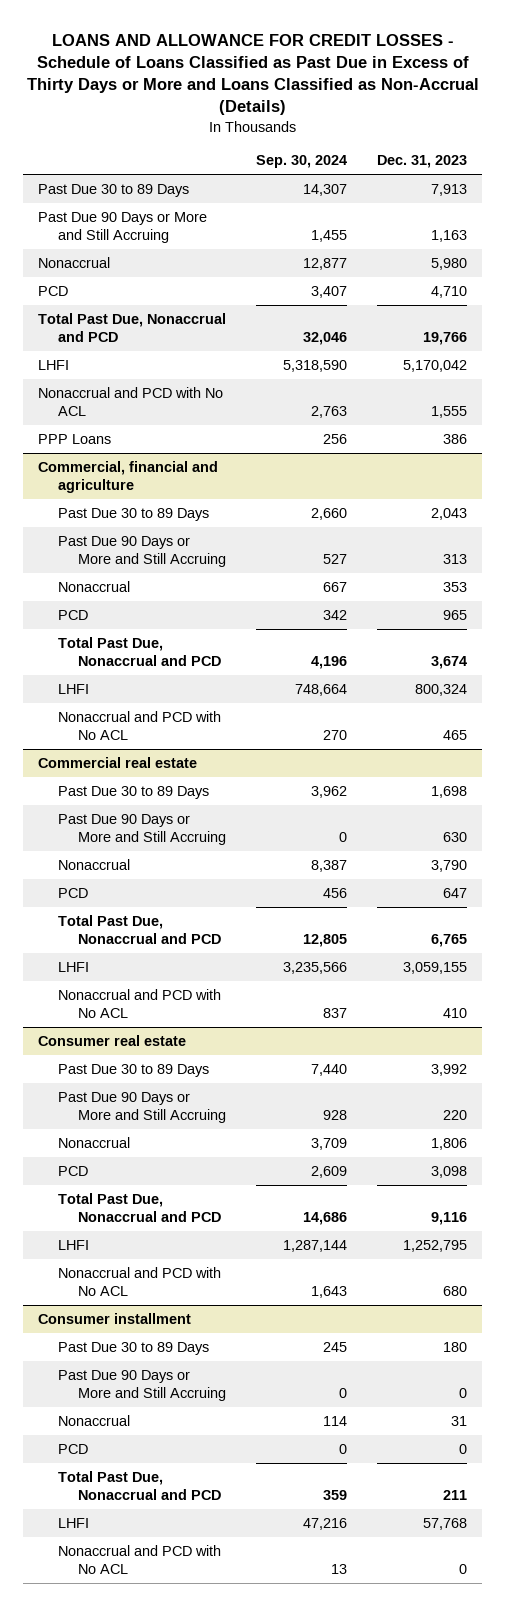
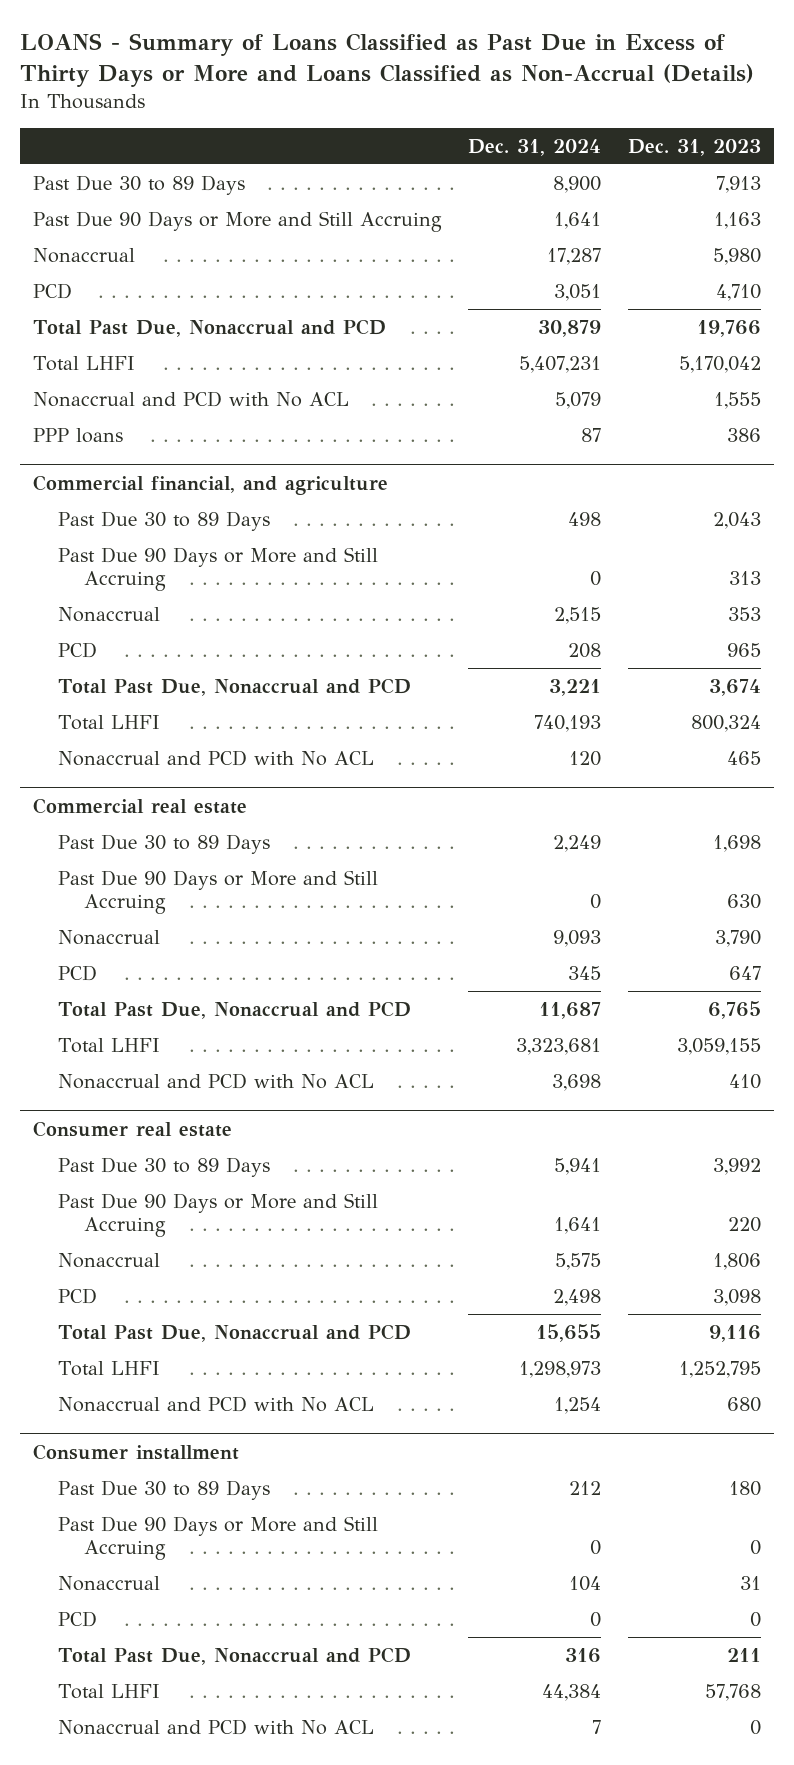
- LOANS AND ALLOWANCE FOR CREDIT LOSSES - Schedule of Loans Classified as Past Due in Excess of Thirty Days or More and Loans Classified as Non-Accrual (Details)
+ LOANS - Summary of Loans Classified as Past Due in Excess of Thirty Days or More and Loans Classified as Non-Accrual (Details)
- | Sep. 30, 2024 | Dec. 31, 2023
+ | Dec. 31, 2024 | Dec. 31, 2023
- LHFI | 5,318,590 | 5,170,042
+ Total LHFI | 5,407,231 | 5,170,042
- PPP Loans | 256 | 386
- Commercial, financial and agriculture
+ PPP loans | 87 | 386
+ Commercial financial, and agriculture
- LHFI | 748,664 | 800,324
+ Total LHFI | 740,193 | 800,324
@ Commercial real estate
- LHFI | 3,235,566 | 3,059,155
+ Total LHFI | 3,323,681 | 3,059,155
@ Consumer real estate
- LHFI | 1,287,144 | 1,252,795
+ Total LHFI | 1,298,973 | 1,252,795
@ Consumer installment
- LHFI | 47,216 | 57,768
+ Total LHFI | 44,384 | 57,768

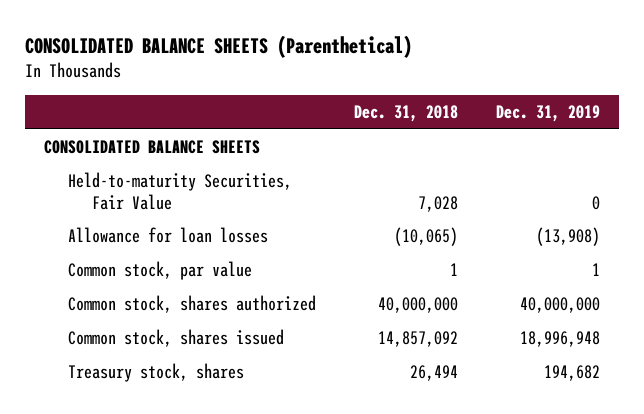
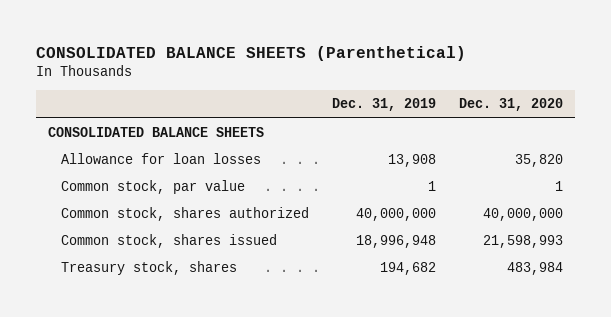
- | Dec. 31, 2018 | Dec. 31, 2019
+ | Dec. 31, 2019 | Dec. 31, 2020
- Held-to-maturity Securities, Fair Value | 7,028 | 0
- Allowance for loan losses | (10,065) | (13,908)
+ Allowance for loan losses | 13,908 | 35,820

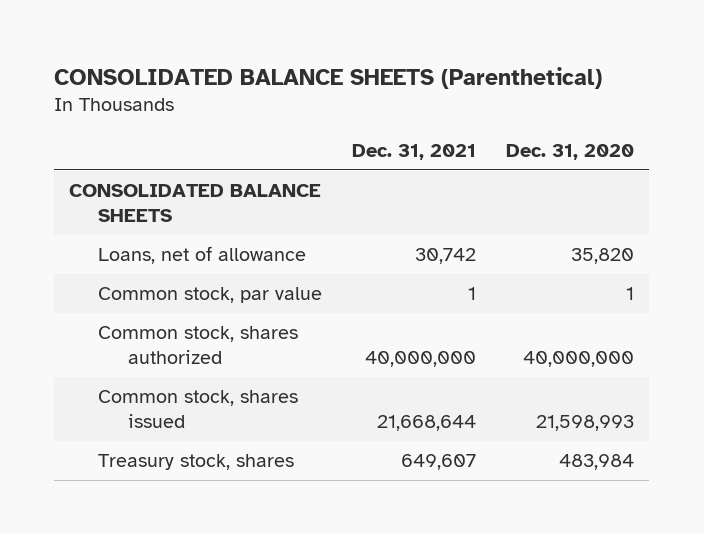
- | Dec. 31, 2019 | Dec. 31, 2020
+ | Dec. 31, 2021 | Dec. 31, 2020
- Allowance for loan losses | 13,908 | 35,820
+ Loans, net of allowance | 30,742 | 35,820

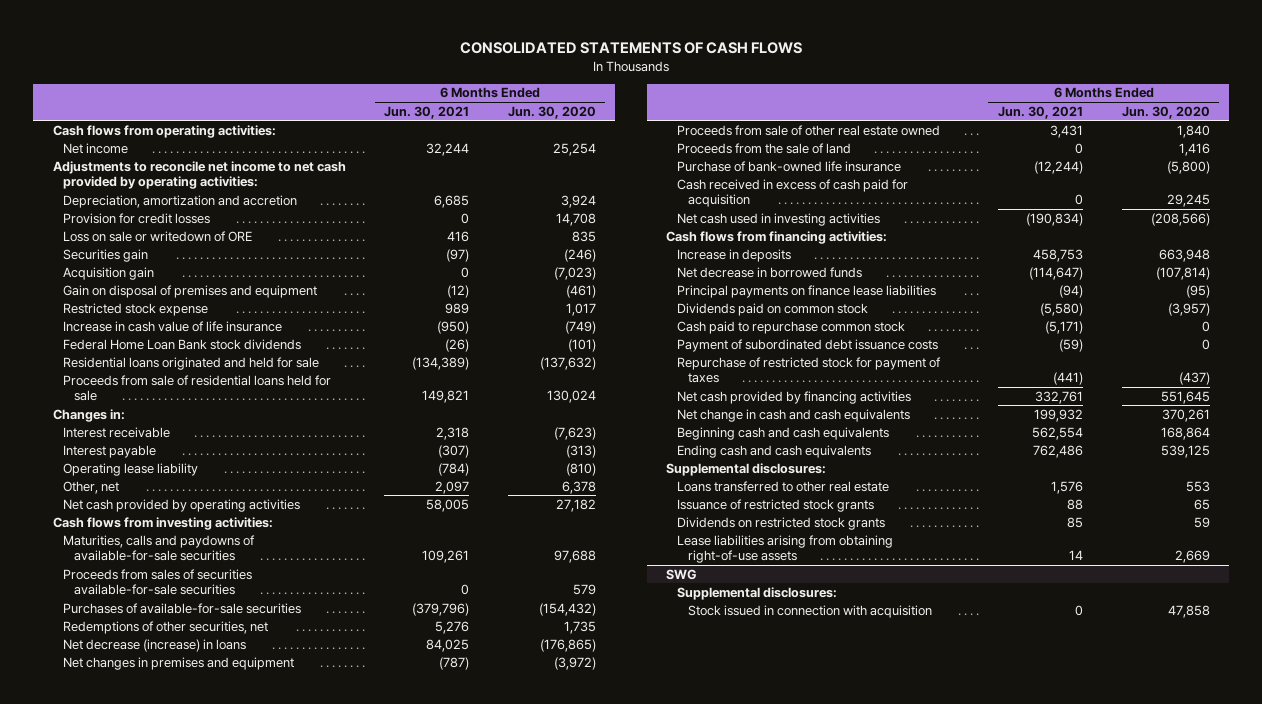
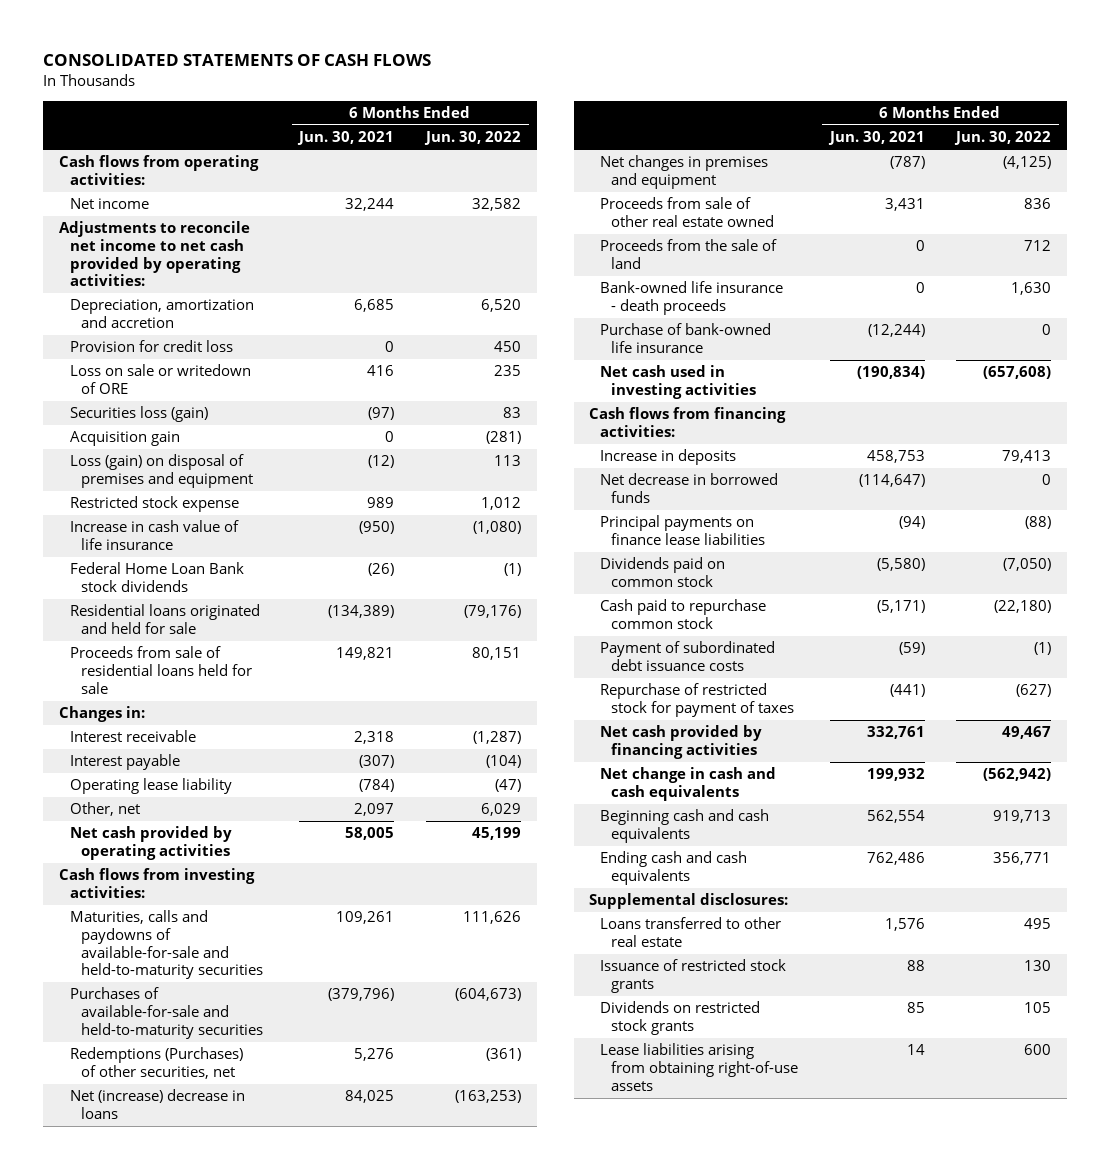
- | 6 Months Ended Jun. 30, 2021 | 6 Months Ended Jun. 30, 2020
+ | 6 Months Ended Jun. 30, 2021 | 6 Months Ended Jun. 30, 2022
- Provision for credit losses | 0 | 14,708
+ Provision for credit loss | 0 | 450
- Securities gain | (97) | (246)
+ Securities loss (gain) | (97) | 83
- Gain on disposal of premises and equipment | (12) | (461)
+ Loss (gain) on disposal of premises and equipment | (12) | 113
- Maturities, calls and paydowns of available-for-sale securities | 109,261 | 97,688
- Proceeds from sales of securities available-for-sale securities | 0 | 579
- Purchases of available-for-sale securities | (379,796) | (154,432)
- Redemptions of other securities, net | 5,276 | 1,735
- Net decrease (increase) in loans | 84,025 | (176,865)
+ Maturities, calls and paydowns of available-for-sale and held-to-maturity securities | 109,261 | 111,626
+ Purchases of available-for-sale and held-to-maturity securities | (379,796) | (604,673)
+ Redemptions (Purchases) of other securities, net | 5,276 | (361)
+ Net (increase) decrease in loans | 84,025 | (163,253)
+ Bank-owned life insurance - death proceeds | 0 | 1,630
- Cash received in excess of cash paid for acquisition | 0 | 29,245
- SWG
- Supplemental disclosures:
- Stock issued in connection with acquisition | 0 | 47,858

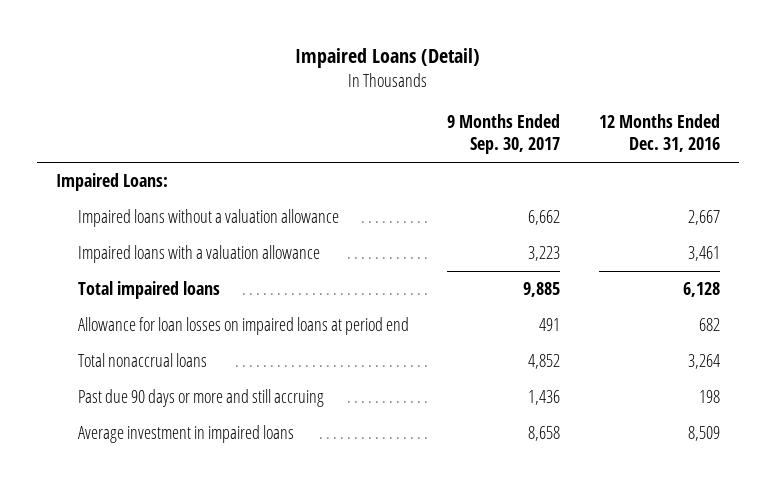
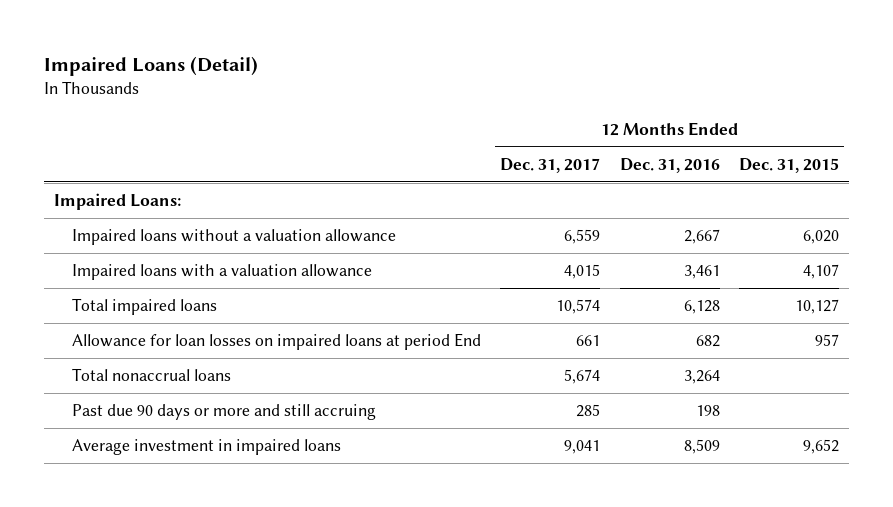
- | 9 Months Ended Sep. 30, 2017 | 12 Months Ended Dec. 31, 2016
+ | 12 Months Ended Dec. 31, 2017 | 12 Months Ended Dec. 31, 2016 | 12 Months Ended Dec. 31, 2015
- Allowance for loan losses on impaired loans at period end | 491 | 682
+ Allowance for loan losses on impaired loans at period End | 661 | 682 | 957

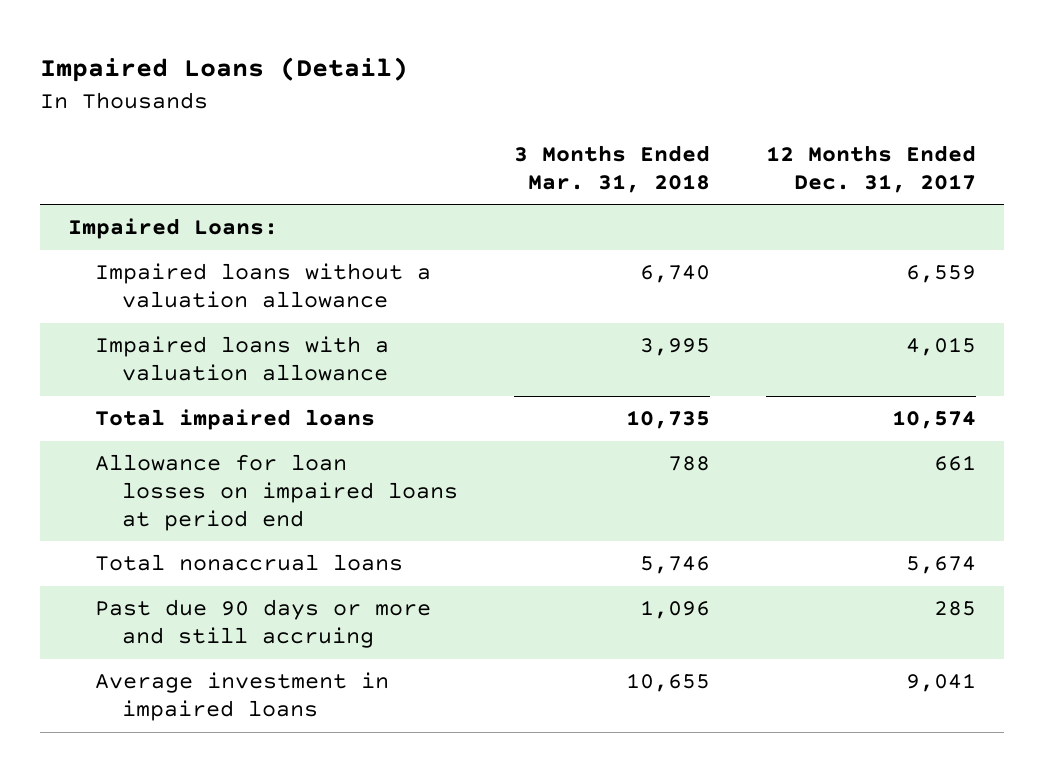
- | 12 Months Ended Dec. 31, 2017 | 12 Months Ended Dec. 31, 2016 | 12 Months Ended Dec. 31, 2015
+ | 3 Months Ended Mar. 31, 2018 | 12 Months Ended Dec. 31, 2017
- Allowance for loan losses on impaired loans at period End | 661 | 682 | 957
+ Allowance for loan losses on impaired loans at period end | 788 | 661

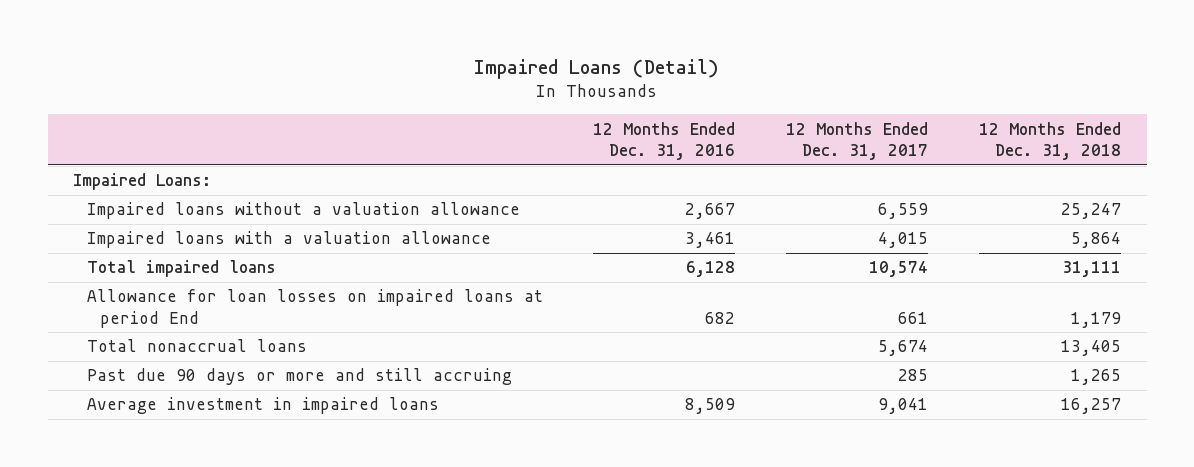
- | 3 Months Ended Mar. 31, 2018 | 12 Months Ended Dec. 31, 2017
+ | 12 Months Ended Dec. 31, 2016 | 12 Months Ended Dec. 31, 2017 | 12 Months Ended Dec. 31, 2018
- Allowance for loan losses on impaired loans at period end | 788 | 661
+ Allowance for loan losses on impaired loans at period End | 682 | 661 | 1,179

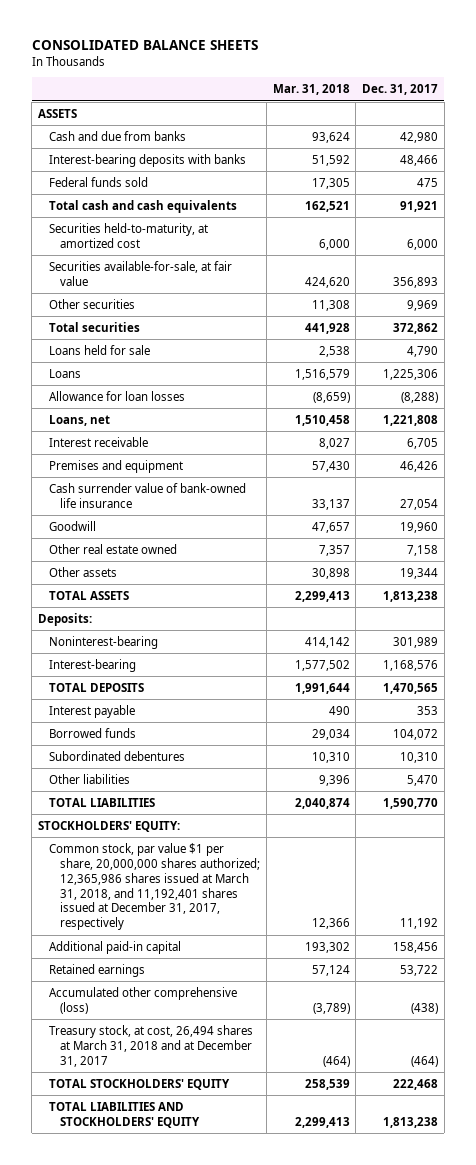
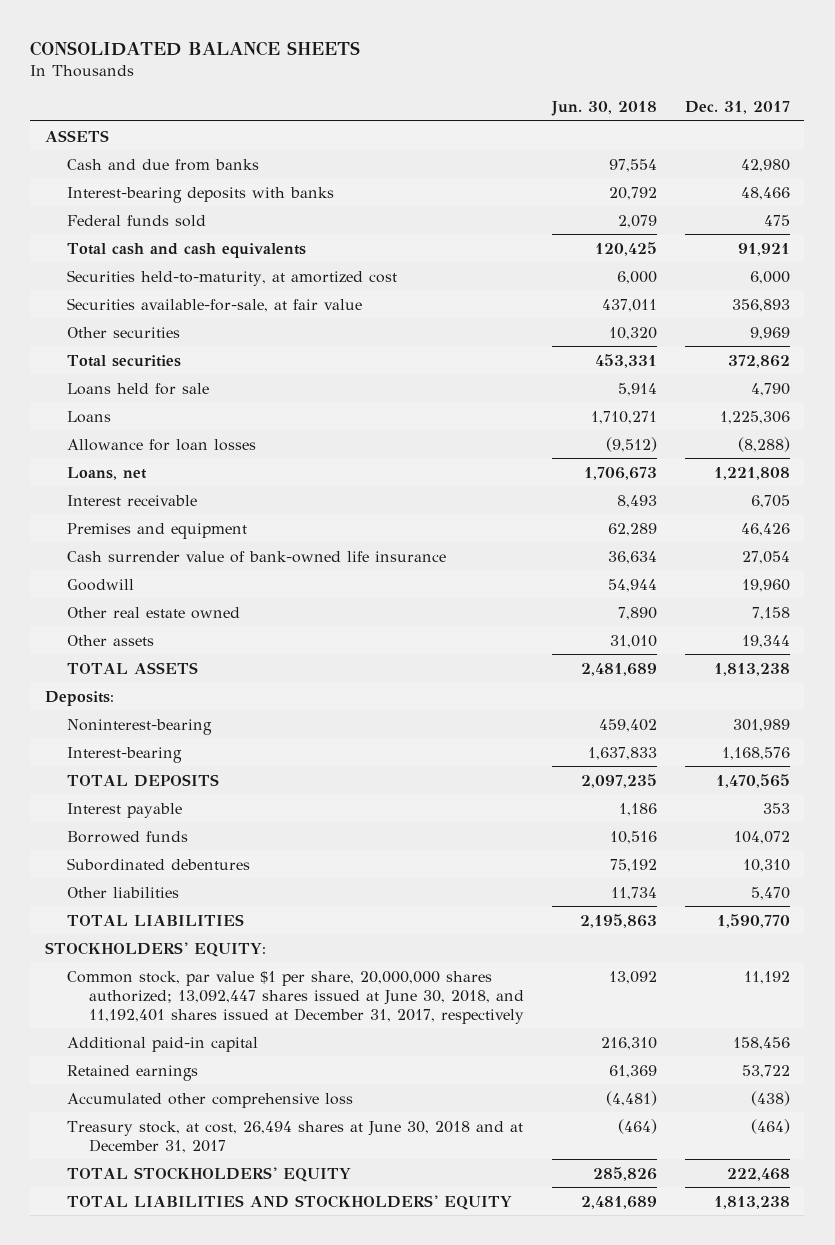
- | Mar. 31, 2018 | Dec. 31, 2017
+ | Jun. 30, 2018 | Dec. 31, 2017
- Common stock, par value $1 per share, 20,000,000 shares authorized; 12,365,986 shares issued at March 31, 2018, and 11,192,401 shares issued at December 31, 2017, respectively | 12,366 | 11,192
+ Common stock, par value $1 per share, 20,000,000 shares authorized; 13,092,447 shares issued at June 30, 2018, and 11,192,401 shares issued at December 31, 2017, respectively | 13,092 | 11,192
- Accumulated other comprehensive (loss) | (3,789) | (438)
- Treasury stock, at cost, 26,494 shares at March 31, 2018 and at December 31, 2017 | (464) | (464)
+ Accumulated other comprehensive loss | (4,481) | (438)
+ Treasury stock, at cost, 26,494 shares at June 30, 2018 and at December 31, 2017 | (464) | (464)

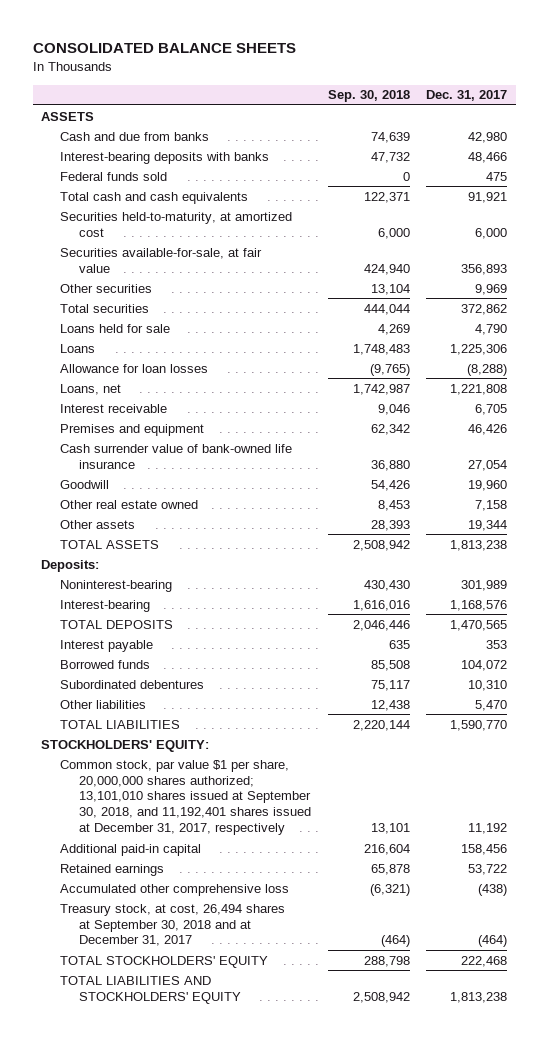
- | Jun. 30, 2018 | Dec. 31, 2017
+ | Sep. 30, 2018 | Dec. 31, 2017
- Common stock, par value $1 per share, 20,000,000 shares authorized; 13,092,447 shares issued at June 30, 2018, and 11,192,401 shares issued at December 31, 2017, respectively | 13,092 | 11,192
+ Common stock, par value $1 per share, 20,000,000 shares authorized; 13,101,010 shares issued at September 30, 2018, and 11,192,401 shares issued at December 31, 2017, respectively | 13,101 | 11,192
- Treasury stock, at cost, 26,494 shares at June 30, 2018 and at December 31, 2017 | (464) | (464)
+ Treasury stock, at cost, 26,494 shares at September 30, 2018 and at December 31, 2017 | (464) | (464)

